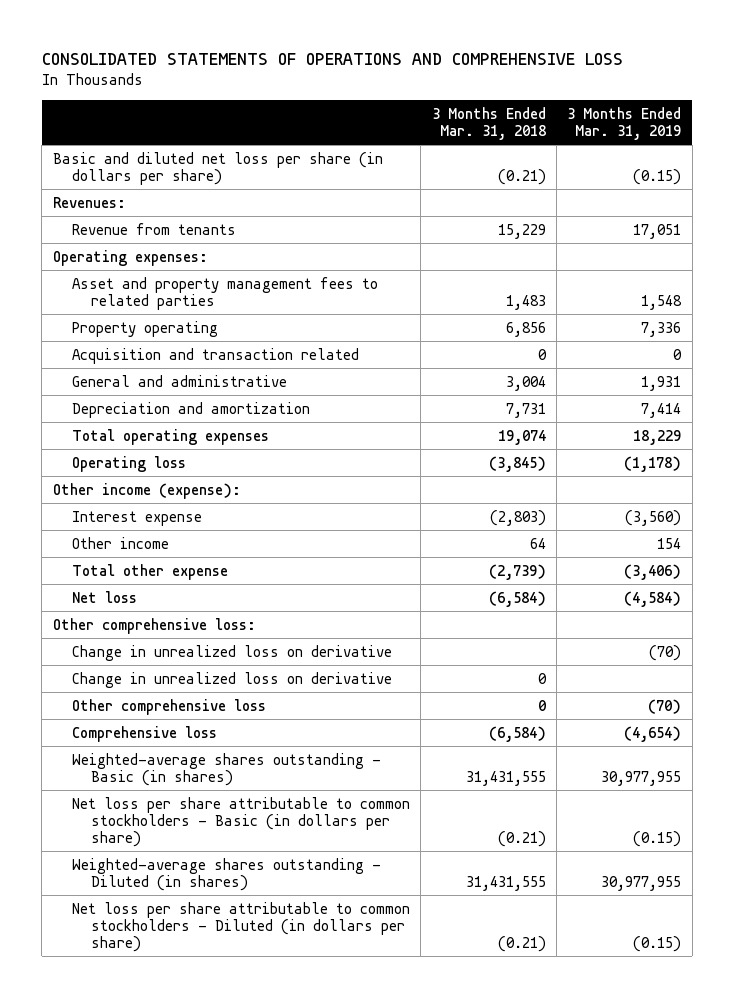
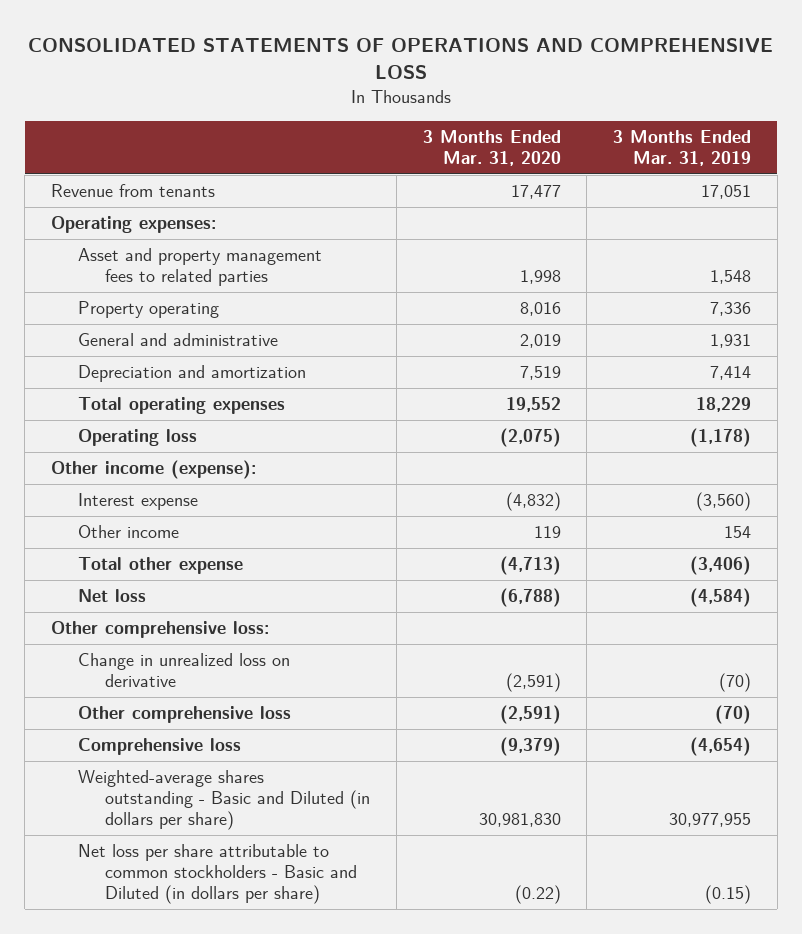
- | 3 Months Ended Mar. 31, 2018 | 3 Months Ended Mar. 31, 2019
+ | 3 Months Ended Mar. 31, 2020 | 3 Months Ended Mar. 31, 2019
- Basic and diluted net loss per share (in dollars per share) | (0.21) | (0.15)
- Revenues:
- Acquisition and transaction related | 0 | 0
- Change in unrealized loss on derivative | 0 |
- Weighted-average shares outstanding - Basic (in shares) | 31,431,555 | 30,977,955
- Net loss per share attributable to common stockholders - Basic (in dollars per share) | (0.21) | (0.15)
- Weighted-average shares outstanding - Diluted (in shares) | 31,431,555 | 30,977,955
- Net loss per share attributable to common stockholders - Diluted (in dollars per share) | (0.21) | (0.15)
+ Weighted-average shares outstanding - Basic and Diluted (in dollars per share) | 30,981,830 | 30,977,955
+ Net loss per share attributable to common stockholders - Basic and Diluted (in dollars per share) | (0.22) | (0.15)

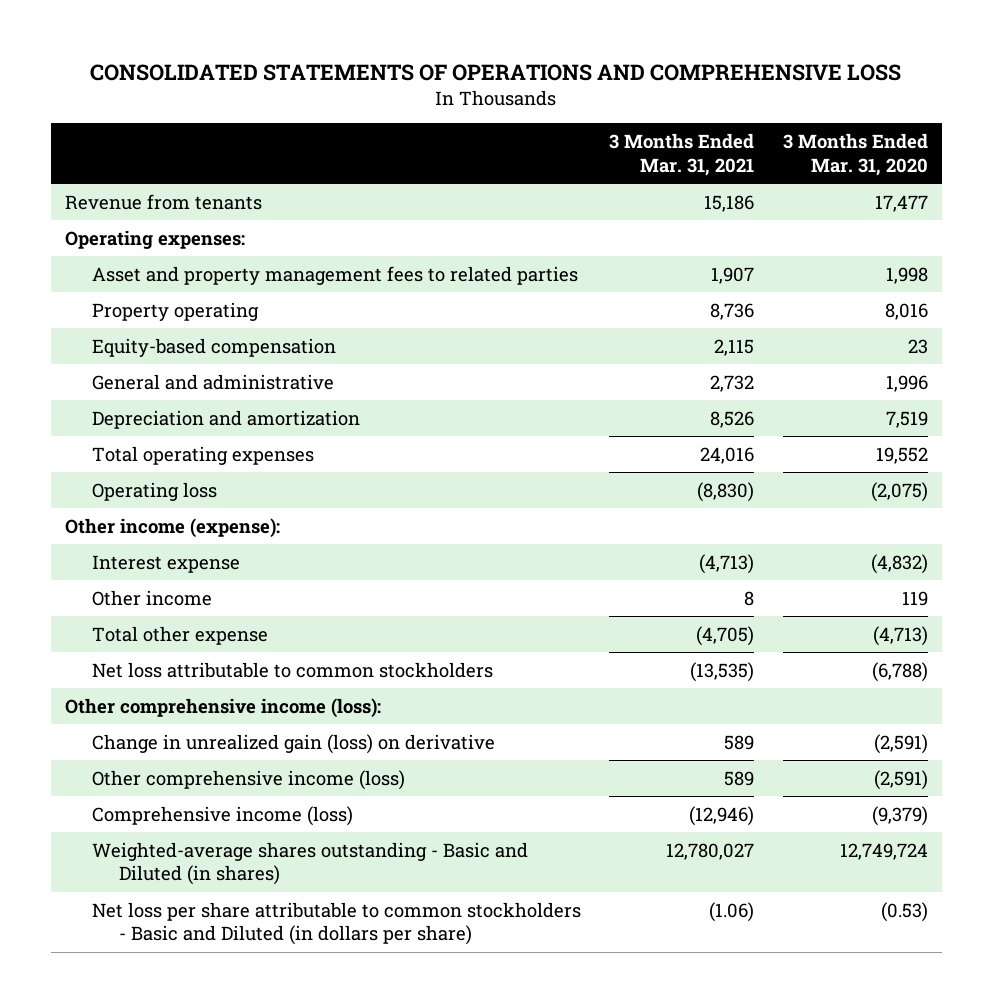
- | 3 Months Ended Mar. 31, 2020 | 3 Months Ended Mar. 31, 2019
+ | 3 Months Ended Mar. 31, 2021 | 3 Months Ended Mar. 31, 2020
- General and administrative | 2,019 | 1,931
+ Equity-based compensation | 2,115 | 23
+ General and administrative | 2,732 | 1,996
- Net loss | (6,788) | (4,584)
- Other comprehensive loss:
- Change in unrealized loss on derivative | (2,591) | (70)
- Other comprehensive loss | (2,591) | (70)
- Comprehensive loss | (9,379) | (4,654)
- Weighted-average shares outstanding - Basic and Diluted (in dollars per share) | 30,981,830 | 30,977,955
- Net loss per share attributable to common stockholders - Basic and Diluted (in dollars per share) | (0.22) | (0.15)
+ Net loss attributable to common stockholders | (13,535) | (6,788)
+ Other comprehensive income (loss):
+ Change in unrealized gain (loss) on derivative | 589 | (2,591)
+ Other comprehensive income (loss) | 589 | (2,591)
+ Comprehensive income (loss) | (12,946) | (9,379)
+ Weighted-average shares outstanding - Basic and Diluted (in shares) | 12,780,027 | 12,749,724
+ Net loss per share attributable to common stockholders - Basic and Diluted (in dollars per share) | (1.06) | (0.53)

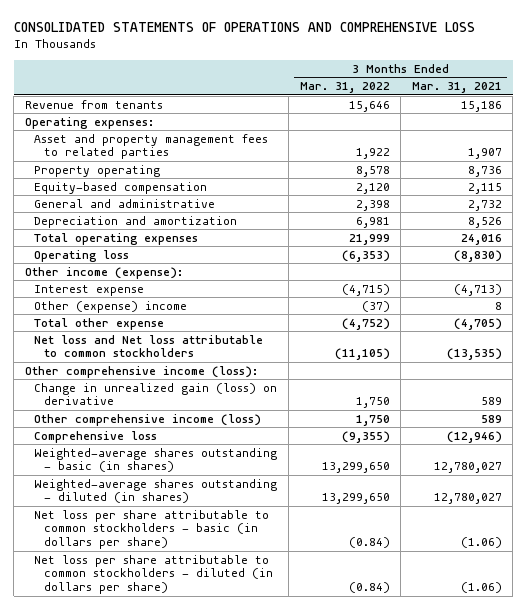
- | 3 Months Ended Mar. 31, 2021 | 3 Months Ended Mar. 31, 2020
+ | 3 Months Ended Mar. 31, 2022 | 3 Months Ended Mar. 31, 2021
- Other income | 8 | 119
+ Other (expense) income | (37) | 8
- Net loss attributable to common stockholders | (13,535) | (6,788)
+ Net loss and Net loss attributable to common stockholders | (11,105) | (13,535)
- Comprehensive income (loss) | (12,946) | (9,379)
- Weighted-average shares outstanding - Basic and Diluted (in shares) | 12,780,027 | 12,749,724
- Net loss per share attributable to common stockholders - Basic and Diluted (in dollars per share) | (1.06) | (0.53)
+ Comprehensive loss | (9,355) | (12,946)
+ Weighted-average shares outstanding - basic (in shares) | 13,299,650 | 12,780,027
+ Weighted-average shares outstanding - diluted (in shares) | 13,299,650 | 12,780,027
+ Net loss per share attributable to common stockholders - basic (in dollars per share) | (0.84) | (1.06)
+ Net loss per share attributable to common stockholders - diluted (in dollars per share) | (0.84) | (1.06)

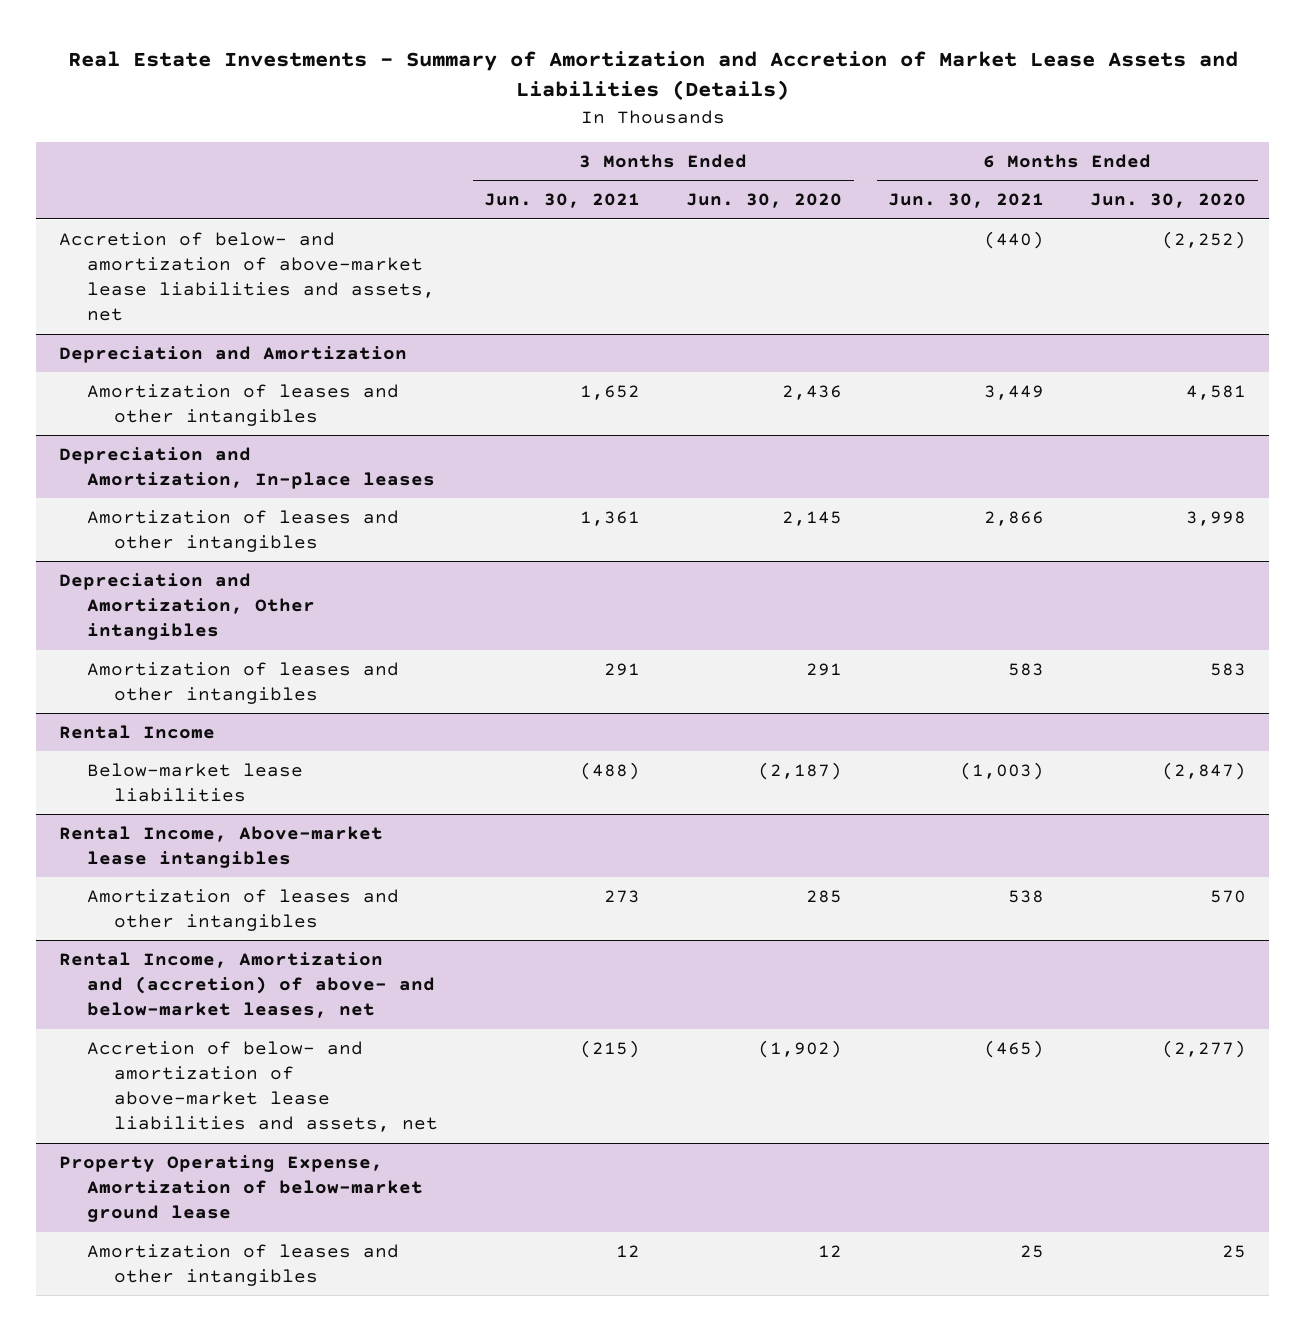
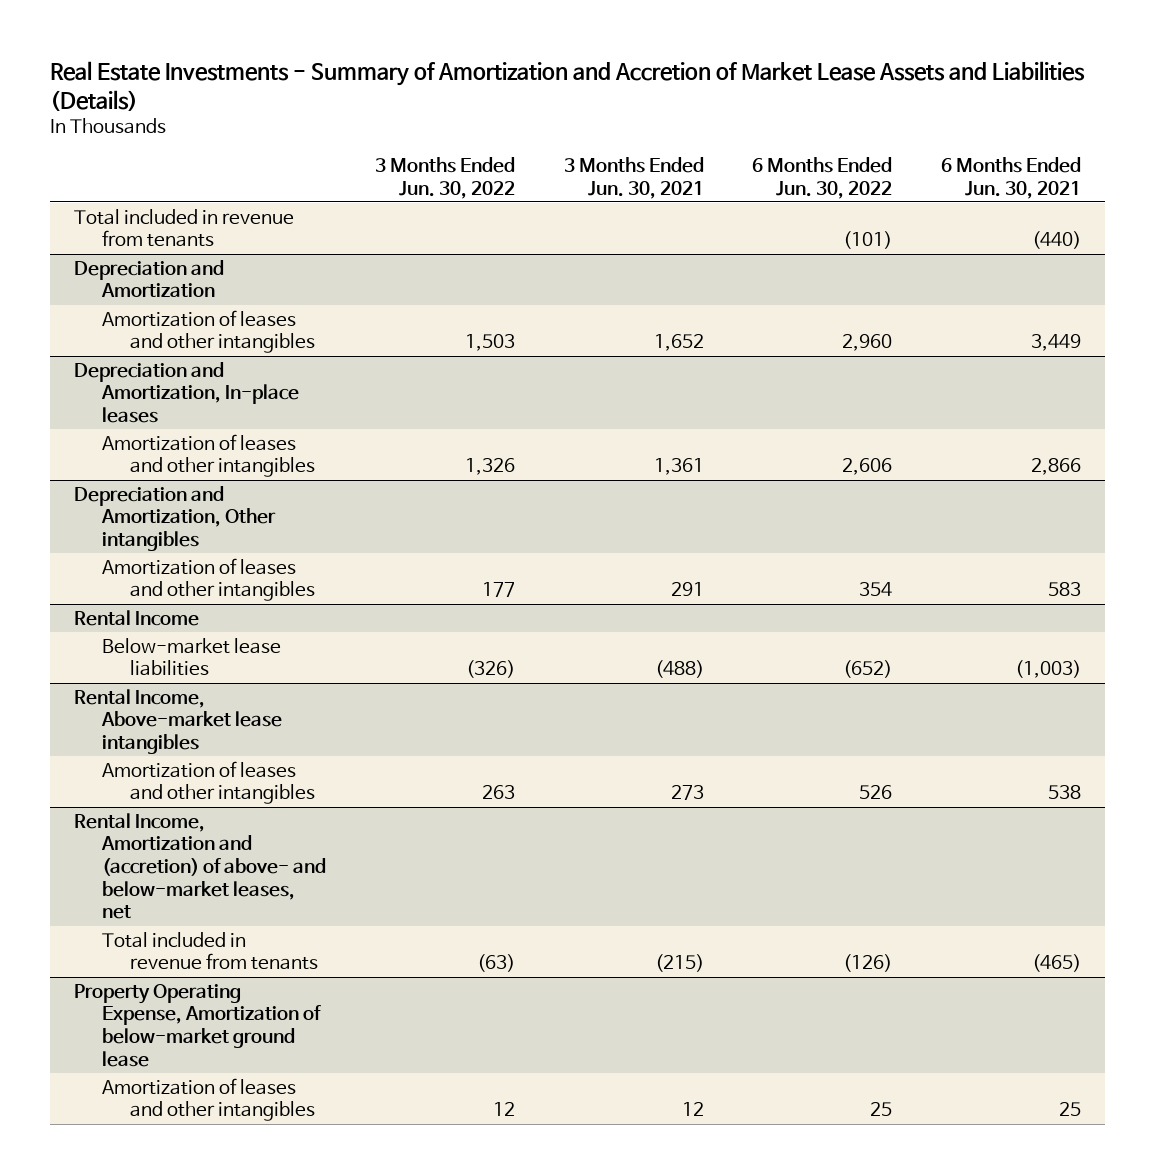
- | 3 Months Ended Jun. 30, 2021 | 3 Months Ended Jun. 30, 2020 | 6 Months Ended Jun. 30, 2021 | 6 Months Ended Jun. 30, 2020
+ | 3 Months Ended Jun. 30, 2022 | 3 Months Ended Jun. 30, 2021 | 6 Months Ended Jun. 30, 2022 | 6 Months Ended Jun. 30, 2021
- Accretion of below- and amortization of above-market lease liabilities and assets, net | | | (440) | (2,252)
+ Total included in revenue from tenants | | | (101) | (440)
@ Rental Income, Amortization and (accretion) of above- and below-market leases, net
- Accretion of below- and amortization of above-market lease liabilities and assets, net | (215) | (1,902) | (465) | (2,277)
+ Total included in revenue from tenants | (63) | (215) | (126) | (465)

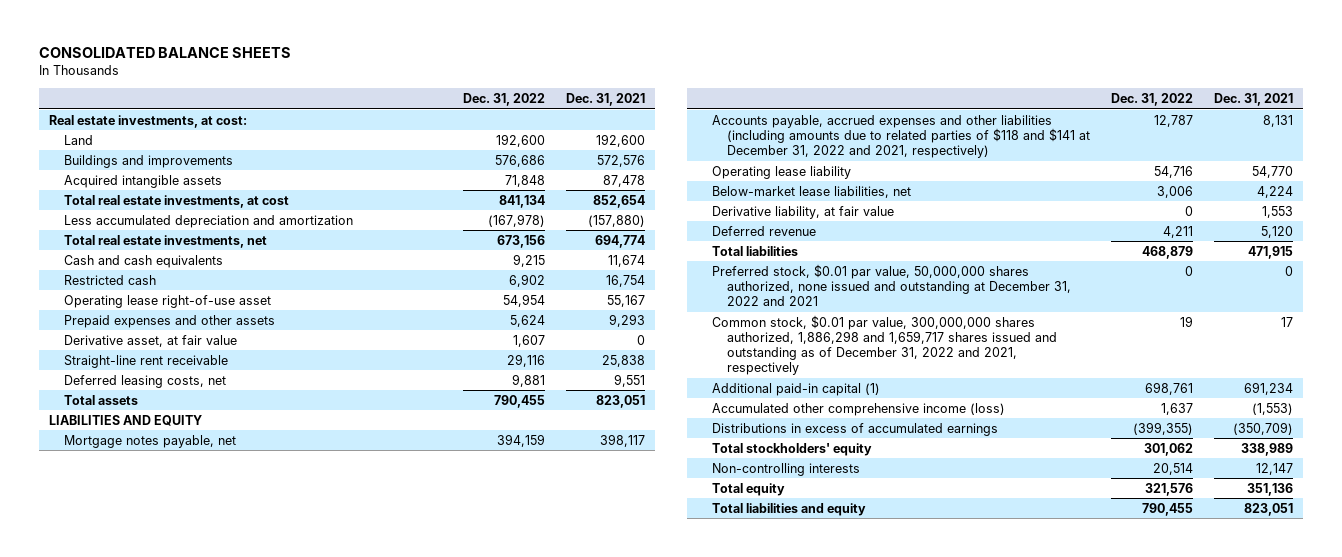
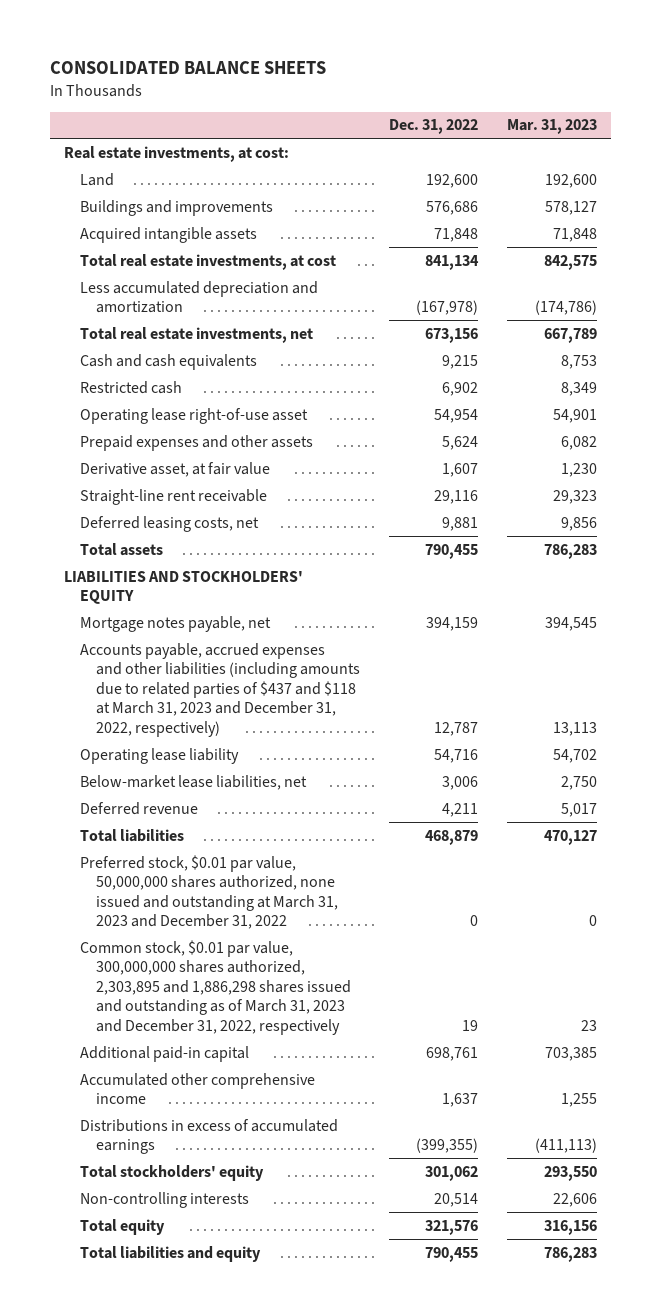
- | Dec. 31, 2022 | Dec. 31, 2021
+ | Dec. 31, 2022 | Mar. 31, 2023
- LIABILITIES AND EQUITY
+ LIABILITIES AND STOCKHOLDERS' EQUITY
- Accounts payable, accrued expenses and other liabilities (including amounts due to related parties of $118 and $141 at December 31, 2022 and 2021, respectively) | 12,787 | 8,131
+ Accounts payable, accrued expenses and other liabilities (including amounts due to related parties of $437 and $118 at March 31, 2023 and December 31, 2022, respectively) | 12,787 | 13,113
- Derivative liability, at fair value | 0 | 1,553
- Preferred stock, $0.01 par value, 50,000,000 shares authorized, none issued and outstanding at December 31, 2022 and 2021 | 0 | 0
- Common stock, $0.01 par value, 300,000,000 shares authorized, 1,886,298 and 1,659,717 shares issued and outstanding as of December 31, 2022 and 2021, respectively | 19 | 17
- Additional paid-in capital (1) | 698,761 | 691,234
- Accumulated other comprehensive income (loss) | 1,637 | (1,553)
+ Preferred stock, $0.01 par value, 50,000,000 shares authorized, none issued and outstanding at March 31, 2023 and December 31, 2022 | 0 | 0
+ Common stock, $0.01 par value, 300,000,000 shares authorized, 2,303,895 and 1,886,298 shares issued and outstanding as of March 31, 2023 and December 31, 2022, respectively | 19 | 23
+ Additional paid-in capital | 698,761 | 703,385
+ Accumulated other comprehensive income | 1,637 | 1,255

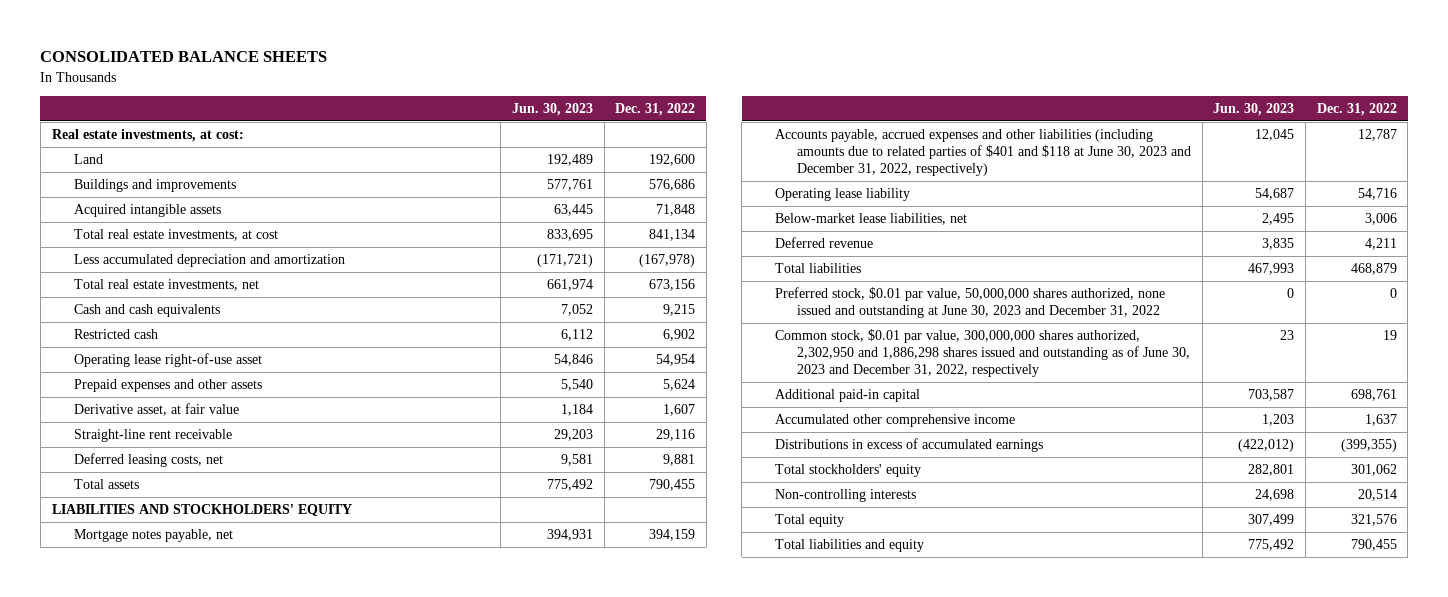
- | Dec. 31, 2022 | Mar. 31, 2023
+ | Jun. 30, 2023 | Dec. 31, 2022
- Accounts payable, accrued expenses and other liabilities (including amounts due to related parties of $437 and $118 at March 31, 2023 and December 31, 2022, respectively) | 12,787 | 13,113
+ Accounts payable, accrued expenses and other liabilities (including amounts due to related parties of $401 and $118 at June 30, 2023 and December 31, 2022, respectively) | 12,045 | 12,787
- Preferred stock, $0.01 par value, 50,000,000 shares authorized, none issued and outstanding at March 31, 2023 and December 31, 2022 | 0 | 0
- Common stock, $0.01 par value, 300,000,000 shares authorized, 2,303,895 and 1,886,298 shares issued and outstanding as of March 31, 2023 and December 31, 2022, respectively | 19 | 23
+ Preferred stock, $0.01 par value, 50,000,000 shares authorized, none issued and outstanding at June 30, 2023 and December 31, 2022 | 0 | 0
+ Common stock, $0.01 par value, 300,000,000 shares authorized, 2,302,950 and 1,886,298 shares issued and outstanding as of June 30, 2023 and December 31, 2022, respectively | 23 | 19

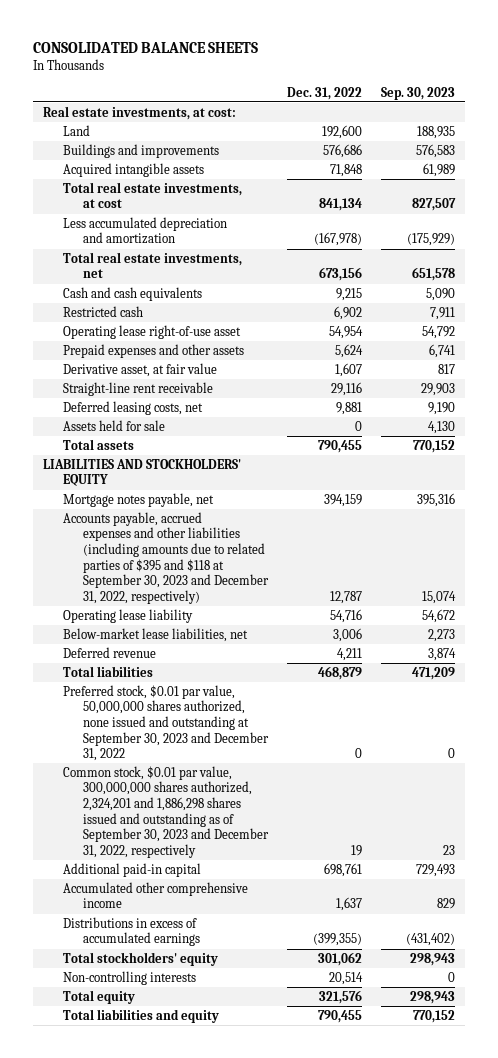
- | Jun. 30, 2023 | Dec. 31, 2022
+ | Dec. 31, 2022 | Sep. 30, 2023
+ Assets held for sale | 0 | 4,130
- Accounts payable, accrued expenses and other liabilities (including amounts due to related parties of $401 and $118 at June 30, 2023 and December 31, 2022, respectively) | 12,045 | 12,787
+ Accounts payable, accrued expenses and other liabilities (including amounts due to related parties of $395 and $118 at September 30, 2023 and December 31, 2022, respectively) | 12,787 | 15,074
- Preferred stock, $0.01 par value, 50,000,000 shares authorized, none issued and outstanding at June 30, 2023 and December 31, 2022 | 0 | 0
- Common stock, $0.01 par value, 300,000,000 shares authorized, 2,302,950 and 1,886,298 shares issued and outstanding as of June 30, 2023 and December 31, 2022, respectively | 23 | 19
+ Preferred stock, $0.01 par value, 50,000,000 shares authorized, none issued and outstanding at September 30, 2023 and December 31, 2022 | 0 | 0
+ Common stock, $0.01 par value, 300,000,000 shares authorized, 2,324,201 and 1,886,298 shares issued and outstanding as of September 30, 2023 and December 31, 2022, respectively | 19 | 23

